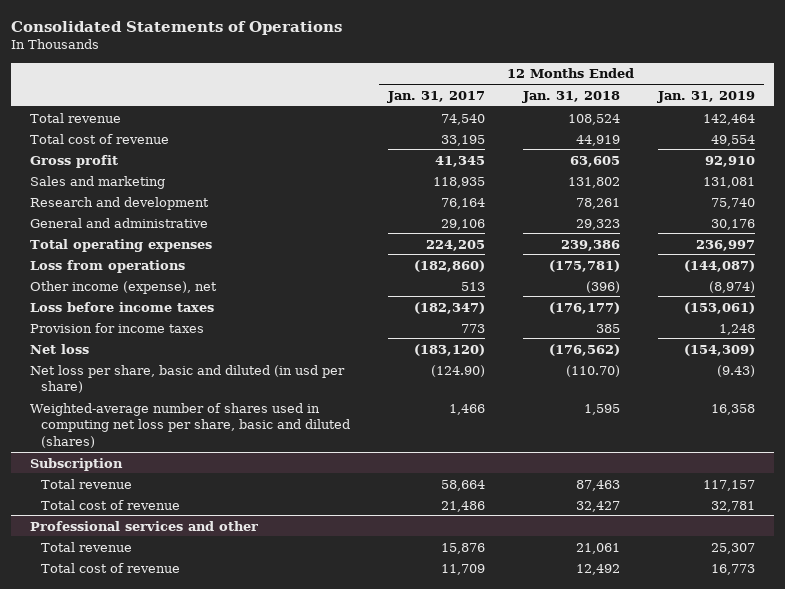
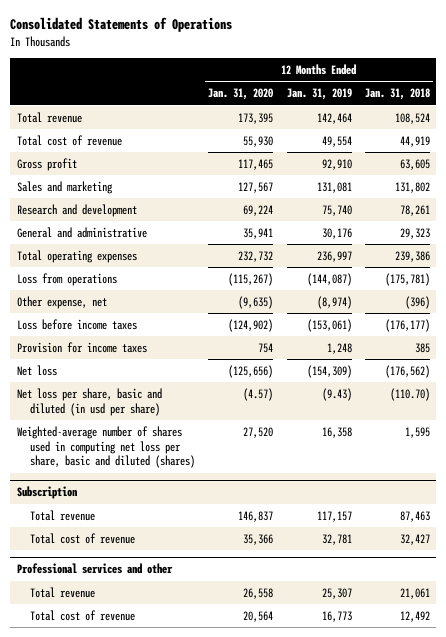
- | 12 Months Ended Jan. 31, 2017 | 12 Months Ended Jan. 31, 2018 | 12 Months Ended Jan. 31, 2019
+ | 12 Months Ended Jan. 31, 2020 | 12 Months Ended Jan. 31, 2019 | 12 Months Ended Jan. 31, 2018
- Other income (expense), net | 513 | (396) | (8,974)
+ Other expense, net | (9,635) | (8,974) | (396)

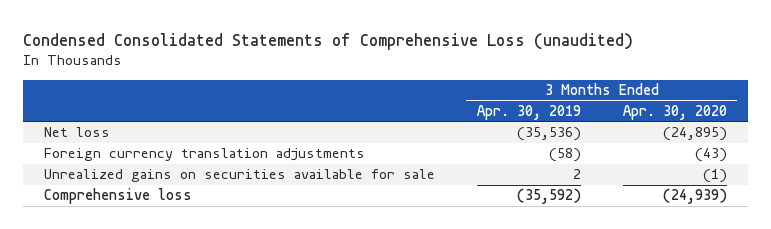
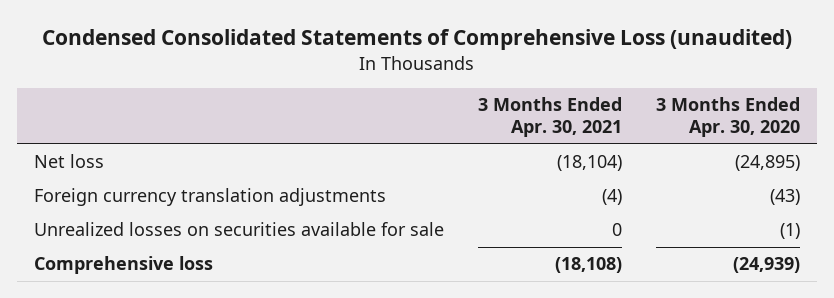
- | 3 Months Ended Apr. 30, 2019 | 3 Months Ended Apr. 30, 2020
+ | 3 Months Ended Apr. 30, 2021 | 3 Months Ended Apr. 30, 2020
- Unrealized gains on securities available for sale | 2 | (1)
+ Unrealized losses on securities available for sale | 0 | (1)

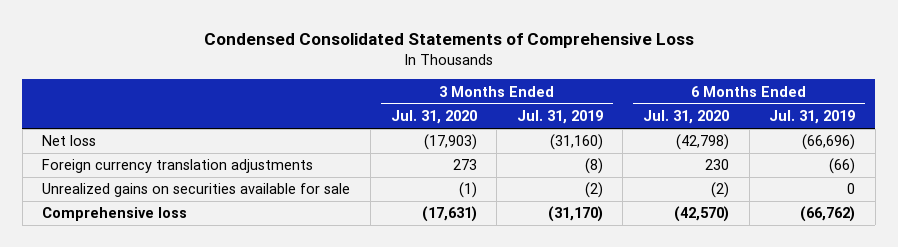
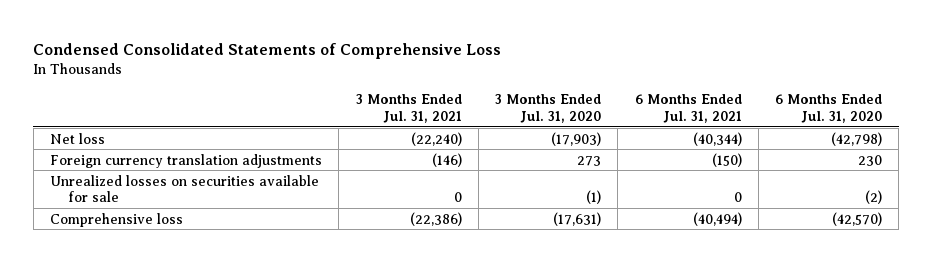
- | 3 Months Ended Jul. 31, 2020 | 3 Months Ended Jul. 31, 2019 | 6 Months Ended Jul. 31, 2020 | 6 Months Ended Jul. 31, 2019
+ | 3 Months Ended Jul. 31, 2021 | 3 Months Ended Jul. 31, 2020 | 6 Months Ended Jul. 31, 2021 | 6 Months Ended Jul. 31, 2020
- Unrealized gains on securities available for sale | (1) | (2) | (2) | 0
+ Unrealized losses on securities available for sale | 0 | (1) | 0 | (2)

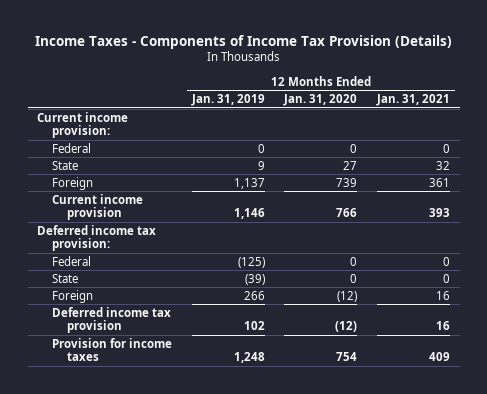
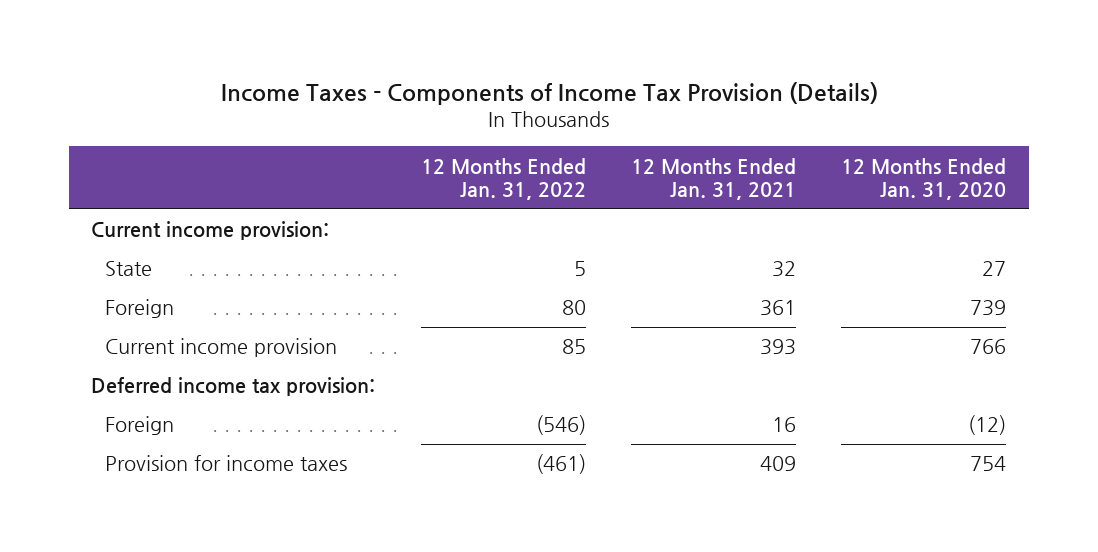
- | 12 Months Ended Jan. 31, 2019 | 12 Months Ended Jan. 31, 2020 | 12 Months Ended Jan. 31, 2021
+ | 12 Months Ended Jan. 31, 2022 | 12 Months Ended Jan. 31, 2021 | 12 Months Ended Jan. 31, 2020
- Federal | 0 | 0 | 0
- Federal | (125) | 0 | 0
- State | (39) | 0 | 0
- Deferred income tax provision | 102 | (12) | 16

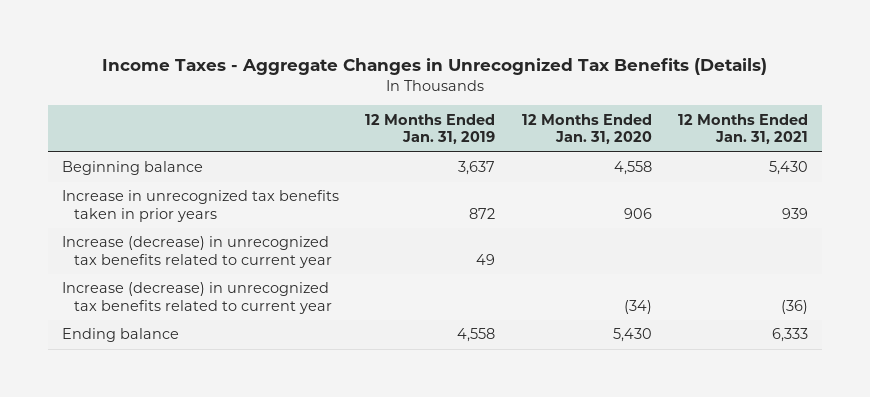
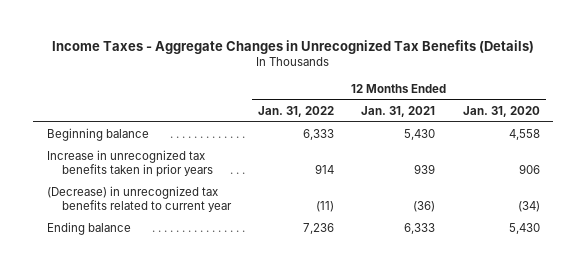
- | 12 Months Ended Jan. 31, 2019 | 12 Months Ended Jan. 31, 2020 | 12 Months Ended Jan. 31, 2021
+ | 12 Months Ended Jan. 31, 2022 | 12 Months Ended Jan. 31, 2021 | 12 Months Ended Jan. 31, 2020
- Increase (decrease) in unrecognized tax benefits related to current year | 49 | |
- Increase (decrease) in unrecognized tax benefits related to current year | | (34) | (36)
+ (Decrease) in unrecognized tax benefits related to current year | (11) | (36) | (34)

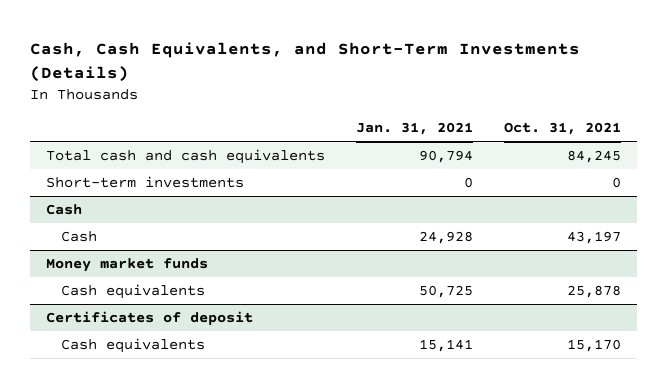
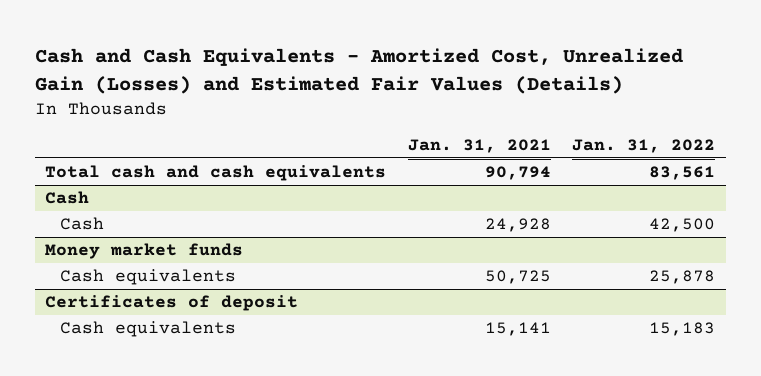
- Cash, Cash Equivalents, and Short-Term Investments (Details)
+ Cash and Cash Equivalents - Amortized Cost, Unrealized Gain (Losses) and Estimated Fair Values (Details)
- | Jan. 31, 2021 | Oct. 31, 2021
+ | Jan. 31, 2021 | Jan. 31, 2022
- Short-term investments | 0 | 0

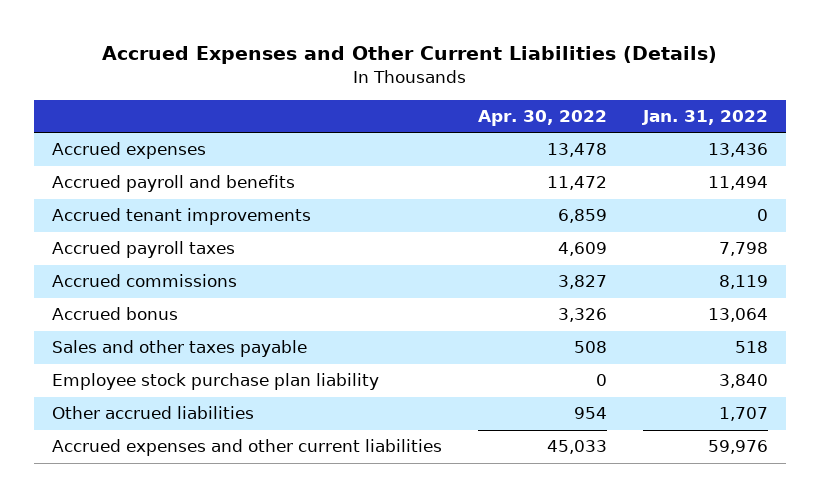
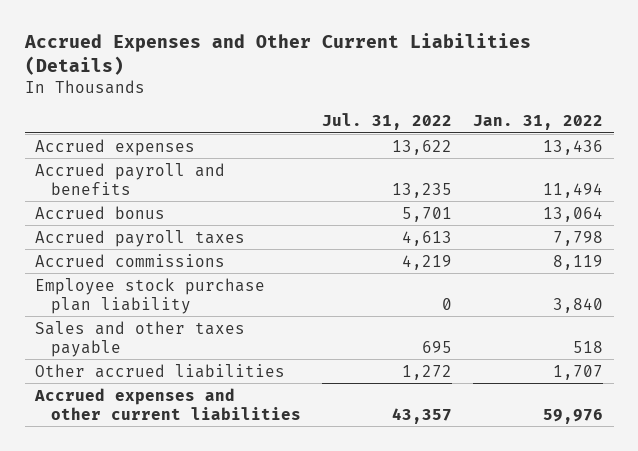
- | Apr. 30, 2022 | Jan. 31, 2022
+ | Jul. 31, 2022 | Jan. 31, 2022
- Accrued tenant improvements | 6,859 | 0
moved up: Accrued bonus | 5,701 | 13,064
moved down: Sales and other taxes payable | 695 | 518

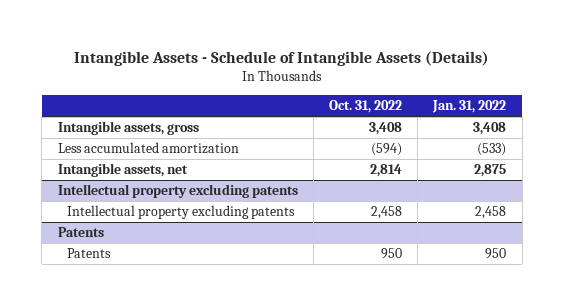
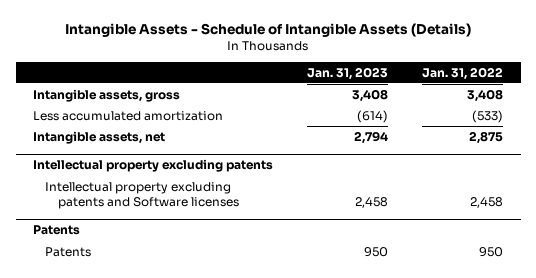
- | Oct. 31, 2022 | Jan. 31, 2022
+ | Jan. 31, 2023 | Jan. 31, 2022
@ Intellectual property excluding patents
- Intellectual property excluding patents | 2,458 | 2,458
+ Intellectual property excluding patents and Software licenses | 2,458 | 2,458

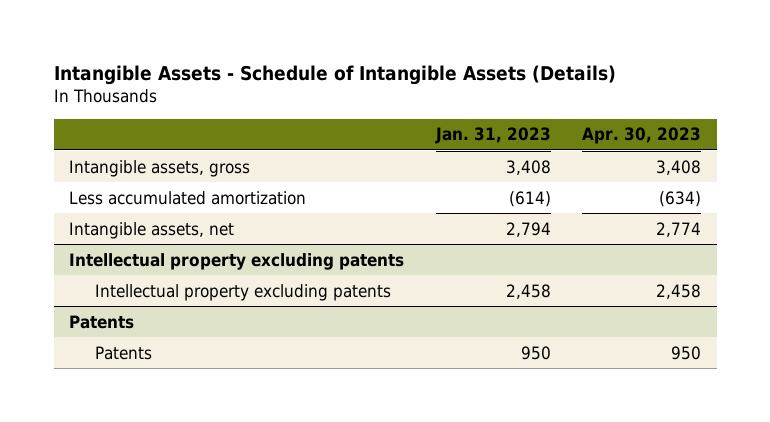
- | Jan. 31, 2023 | Jan. 31, 2022
+ | Jan. 31, 2023 | Apr. 30, 2023
@ Intellectual property excluding patents
- Intellectual property excluding patents and Software licenses | 2,458 | 2,458
+ Intellectual property excluding patents | 2,458 | 2,458

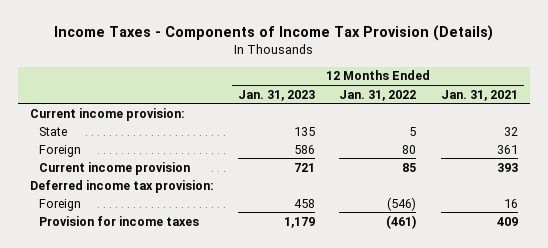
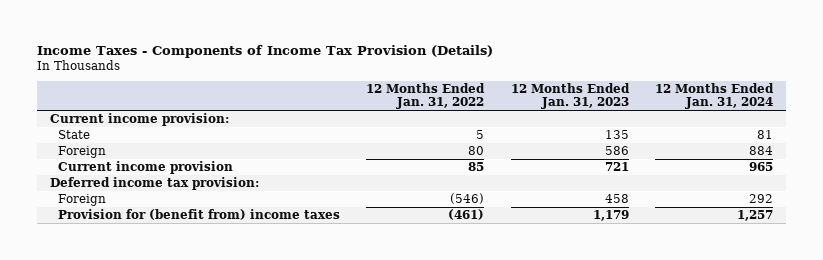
- | 12 Months Ended Jan. 31, 2023 | 12 Months Ended Jan. 31, 2022 | 12 Months Ended Jan. 31, 2021
+ | 12 Months Ended Jan. 31, 2022 | 12 Months Ended Jan. 31, 2023 | 12 Months Ended Jan. 31, 2024
- Provision for income taxes | 1,179 | (461) | 409
+ Provision for (benefit from) income taxes | (461) | 1,179 | 1,257

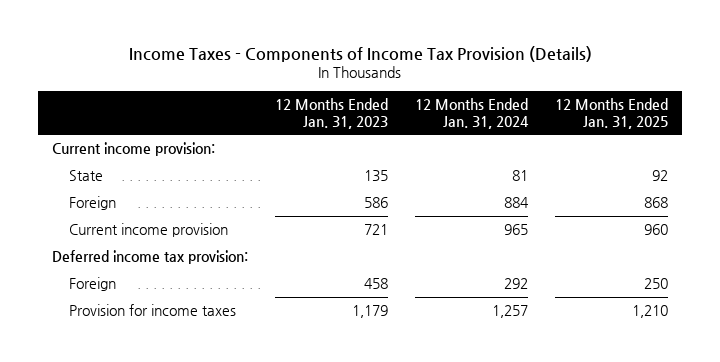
- | 12 Months Ended Jan. 31, 2022 | 12 Months Ended Jan. 31, 2023 | 12 Months Ended Jan. 31, 2024
+ | 12 Months Ended Jan. 31, 2023 | 12 Months Ended Jan. 31, 2024 | 12 Months Ended Jan. 31, 2025
- Provision for (benefit from) income taxes | (461) | 1,179 | 1,257
+ Provision for income taxes | 1,179 | 1,257 | 1,210

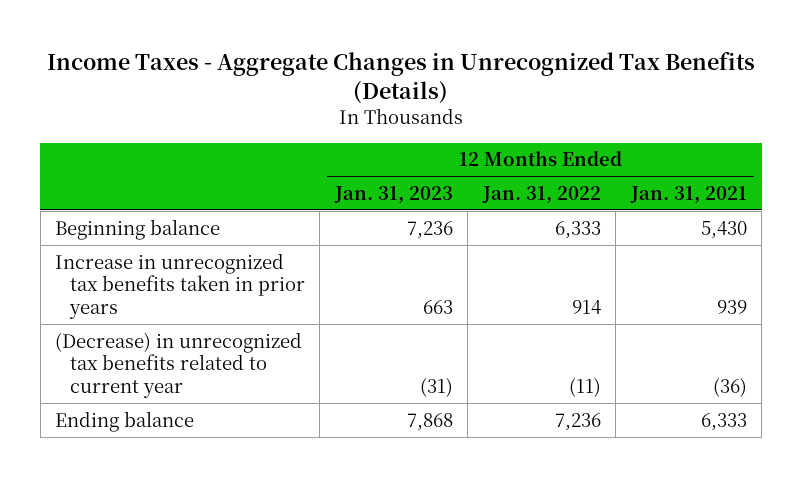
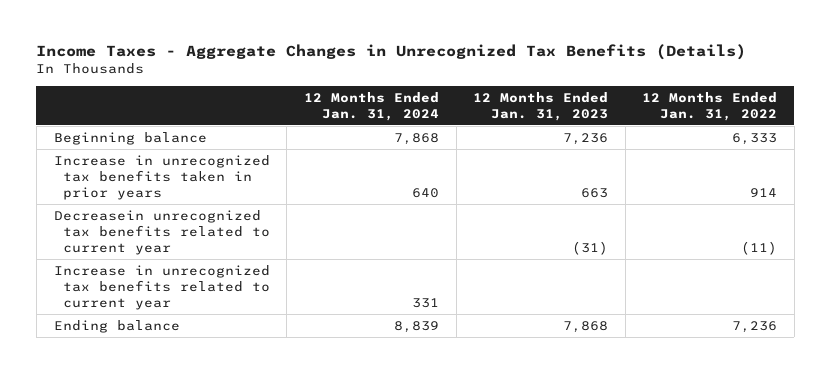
- | 12 Months Ended Jan. 31, 2023 | 12 Months Ended Jan. 31, 2022 | 12 Months Ended Jan. 31, 2021
+ | 12 Months Ended Jan. 31, 2024 | 12 Months Ended Jan. 31, 2023 | 12 Months Ended Jan. 31, 2022
- (Decrease) in unrecognized tax benefits related to current year | (31) | (11) | (36)
+ Decreasein unrecognized tax benefits related to current year | | (31) | (11)
+ Increase in unrecognized tax benefits related to current year | 331 | |

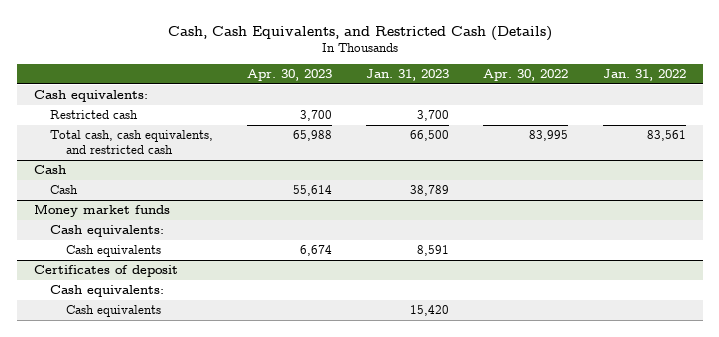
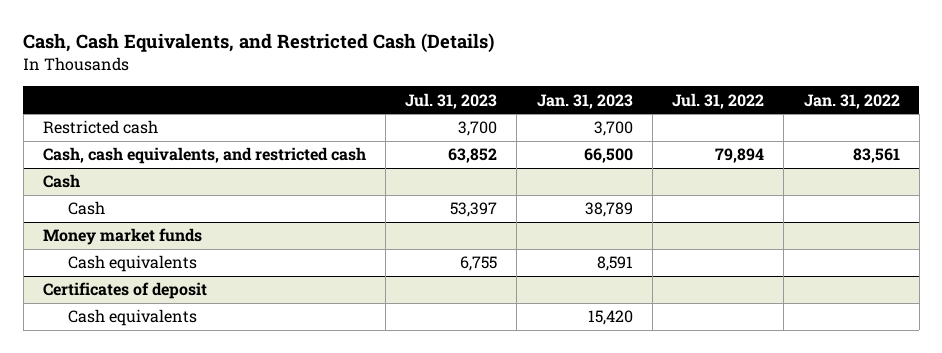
- | Apr. 30, 2023 | Jan. 31, 2023 | Apr. 30, 2022 | Jan. 31, 2022
+ | Jul. 31, 2023 | Jan. 31, 2023 | Jul. 31, 2022 | Jan. 31, 2022
- Cash equivalents:
- Total cash, cash equivalents, and restricted cash | 65,988 | 66,500 | 83,995 | 83,561
+ Cash, cash equivalents, and restricted cash | 63,852 | 66,500 | 79,894 | 83,561
@ Money market funds
- Cash equivalents:
@ Certificates of deposit
- Cash equivalents:

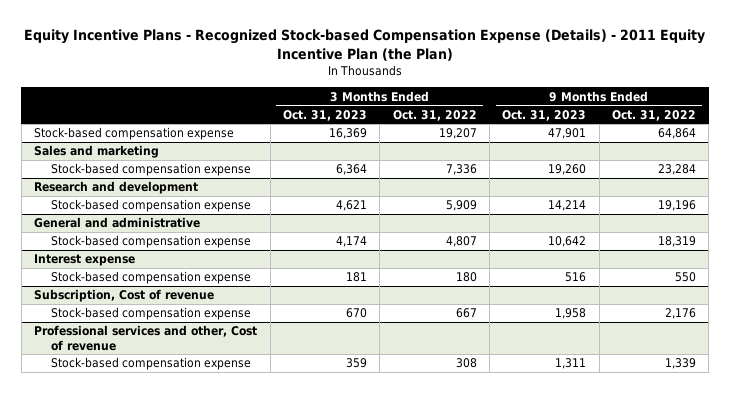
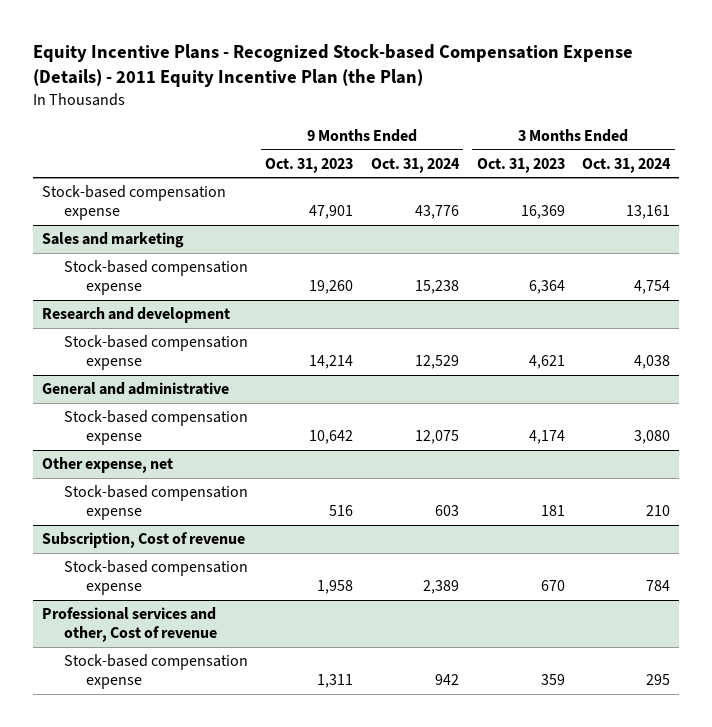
- | 3 Months Ended Oct. 31, 2023 | 3 Months Ended Oct. 31, 2022 | 9 Months Ended Oct. 31, 2023 | 9 Months Ended Oct. 31, 2022
+ | 9 Months Ended Oct. 31, 2023 | 9 Months Ended Oct. 31, 2024 | 3 Months Ended Oct. 31, 2023 | 3 Months Ended Oct. 31, 2024
- Interest expense
+ Other expense, net

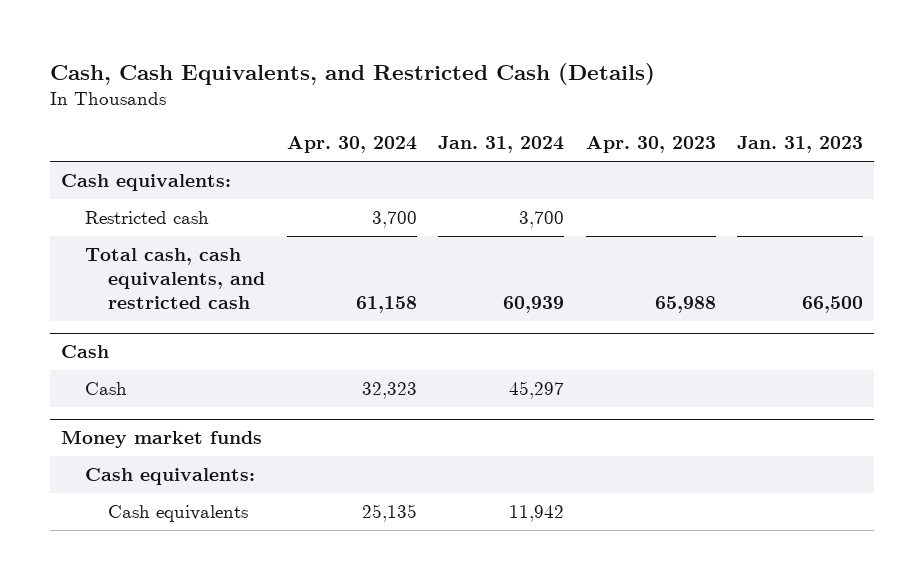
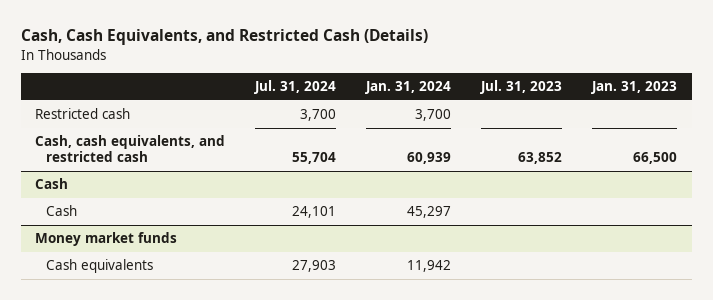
- | Apr. 30, 2024 | Jan. 31, 2024 | Apr. 30, 2023 | Jan. 31, 2023
+ | Jul. 31, 2024 | Jan. 31, 2024 | Jul. 31, 2023 | Jan. 31, 2023
- Cash equivalents:
- Total cash, cash equivalents, and restricted cash | 61,158 | 60,939 | 65,988 | 66,500
+ Cash, cash equivalents, and restricted cash | 55,704 | 60,939 | 63,852 | 66,500
@ Money market funds
- Cash equivalents:

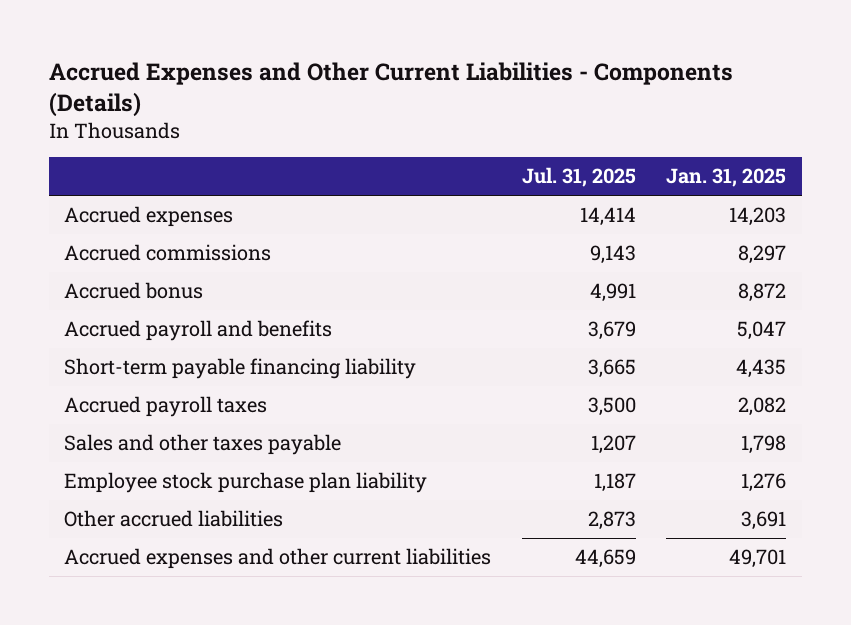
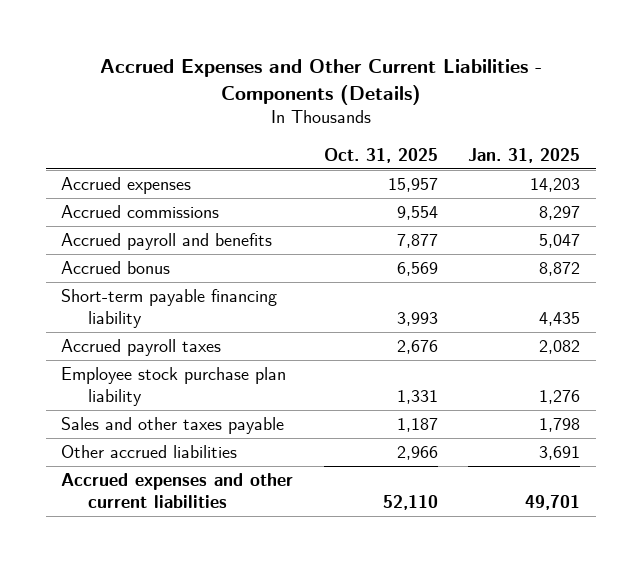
- | Jul. 31, 2025 | Jan. 31, 2025
+ | Oct. 31, 2025 | Jan. 31, 2025
moved down: Accrued bonus | 6,569 | 8,872
moved down: Sales and other taxes payable | 1,187 | 1,798

